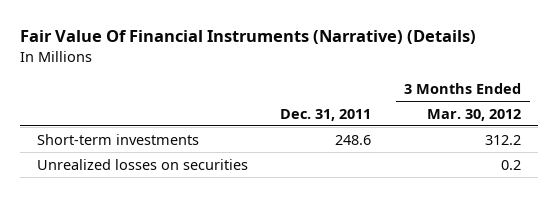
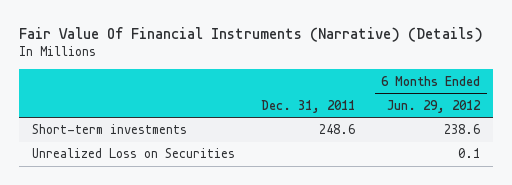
- | Dec. 31, 2011 | 3 Months Ended Mar. 30, 2012
+ | Dec. 31, 2011 | 6 Months Ended Jun. 29, 2012
- Unrealized losses on securities | | 0.2
+ Unrealized Loss on Securities | | 0.1

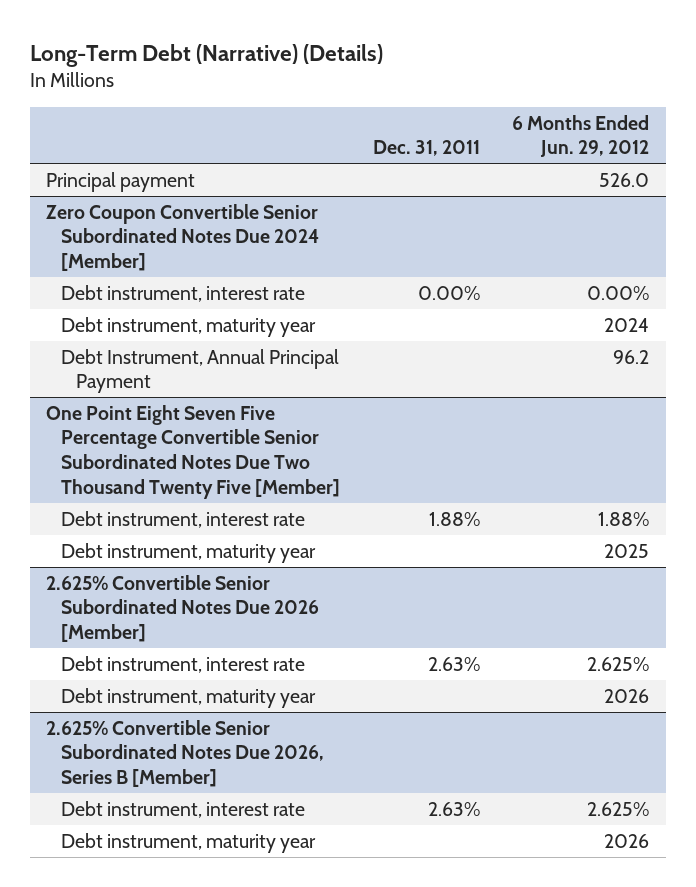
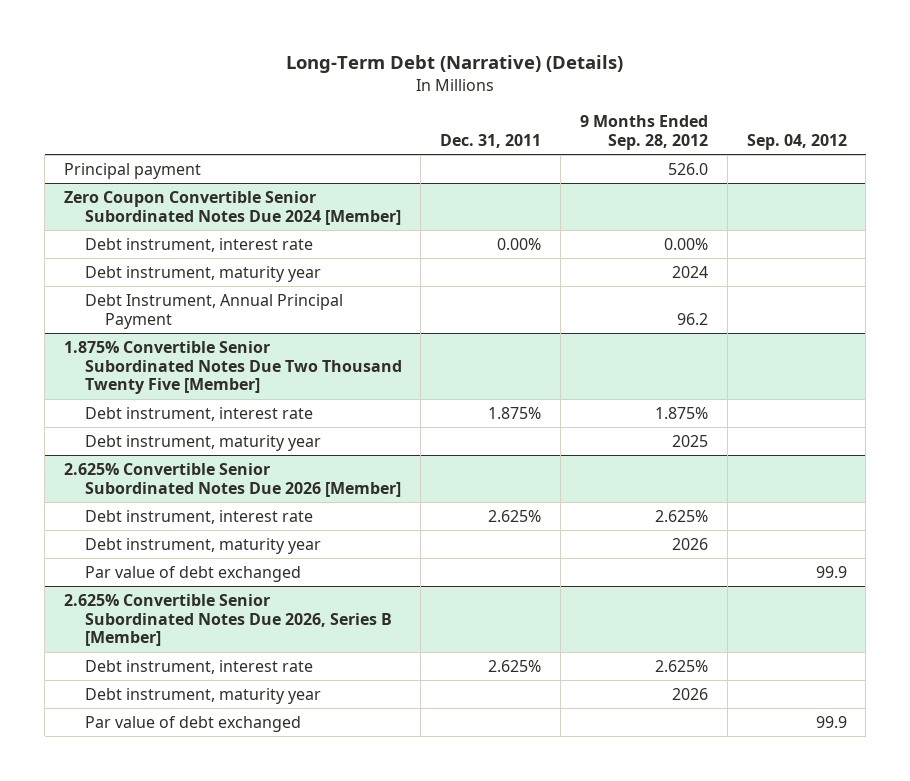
- | Dec. 31, 2011 | 6 Months Ended Jun. 29, 2012
+ | Dec. 31, 2011 | 9 Months Ended Sep. 28, 2012 | Sep. 04, 2012
- One Point Eight Seven Five Percentage Convertible Senior Subordinated Notes Due Two Thousand Twenty Five [Member]
- Debt instrument, interest rate | 1.88% | 1.88%
+ 1.875% Convertible Senior Subordinated Notes Due Two Thousand Twenty Five [Member]
+ Debt instrument, interest rate | 1.875% | 1.875% |
@ 2.625% Convertible Senior Subordinated Notes Due 2026 [Member]
- Debt instrument, interest rate | 2.63% | 2.625%
+ Debt instrument, interest rate | 2.625% | 2.625% |
+ Par value of debt exchanged | | | 99.9
@ 2.625% Convertible Senior Subordinated Notes Due 2026, Series B [Member]
- Debt instrument, interest rate | 2.63% | 2.625%
+ Debt instrument, interest rate | 2.625% | 2.625% |
+ Par value of debt exchanged | | | 99.9

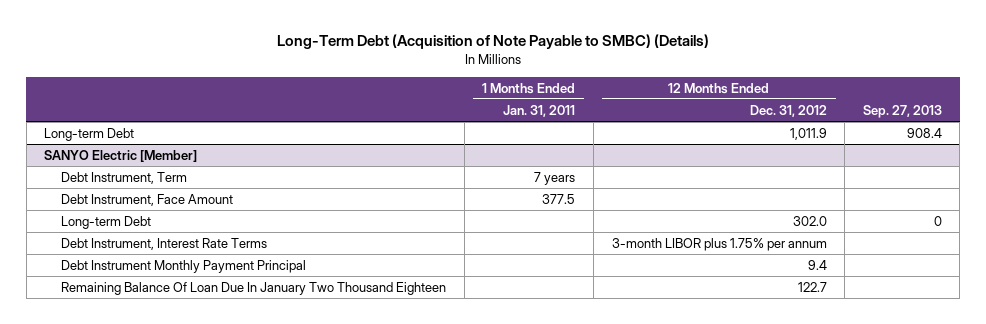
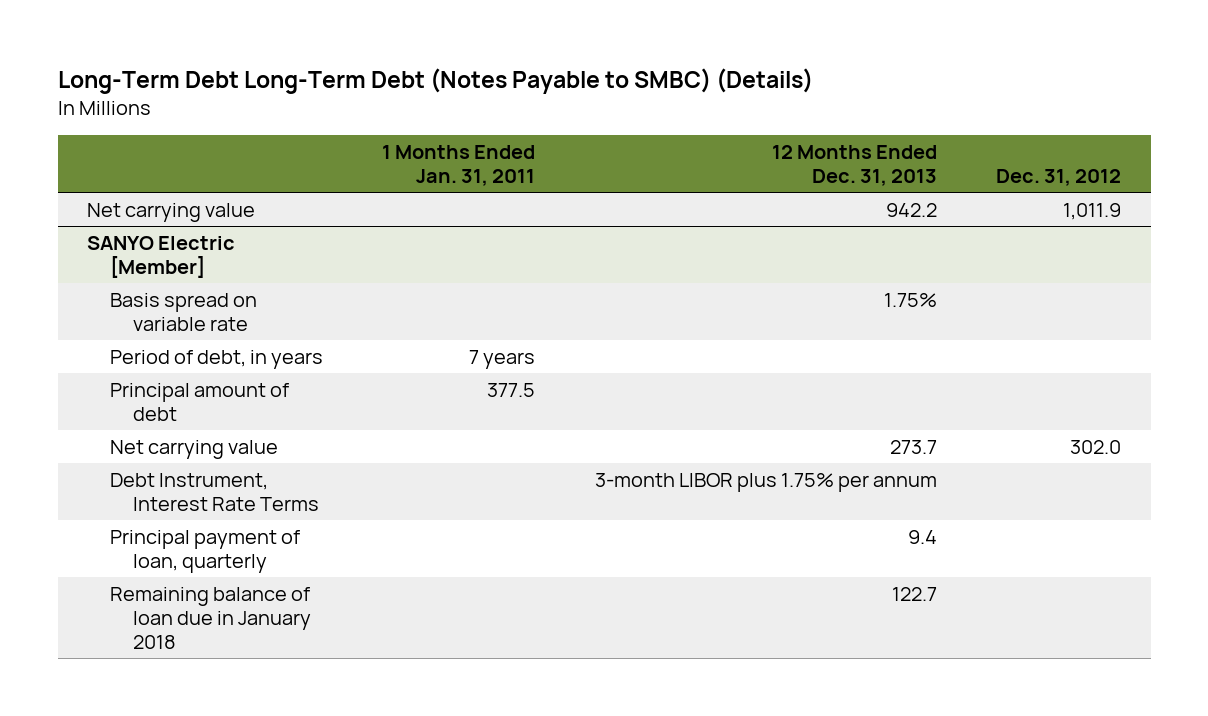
- Long-Term Debt (Acquisition of Note Payable to SMBC) (Details)
+ Long-Term Debt Long-Term Debt (Notes Payable to SMBC) (Details)
- | 1 Months Ended Jan. 31, 2011 | 12 Months Ended Dec. 31, 2012 | Sep. 27, 2013
+ | 1 Months Ended Jan. 31, 2011 | 12 Months Ended Dec. 31, 2013 | Dec. 31, 2012
- Long-term Debt | | 1,011.9 | 908.4
+ Net carrying value | | 942.2 | 1,011.9
@ SANYO Electric [Member]
- Debt Instrument, Term | 7 years | |
- Debt Instrument, Face Amount | 377.5 | |
- Long-term Debt | | 302.0 | 0
+ Basis spread on variable rate | | 1.75% |
+ Period of debt, in years | 7 years | |
+ Principal amount of debt | 377.5 | |
+ Net carrying value | | 273.7 | 302.0
- Debt Instrument Monthly Payment Principal | | 9.4 |
- Remaining Balance Of Loan Due In January Two Thousand Eighteen | | 122.7 |
+ Principal payment of loan, quarterly | | 9.4 |
+ Remaining balance of loan due in January 2018 | | 122.7 |

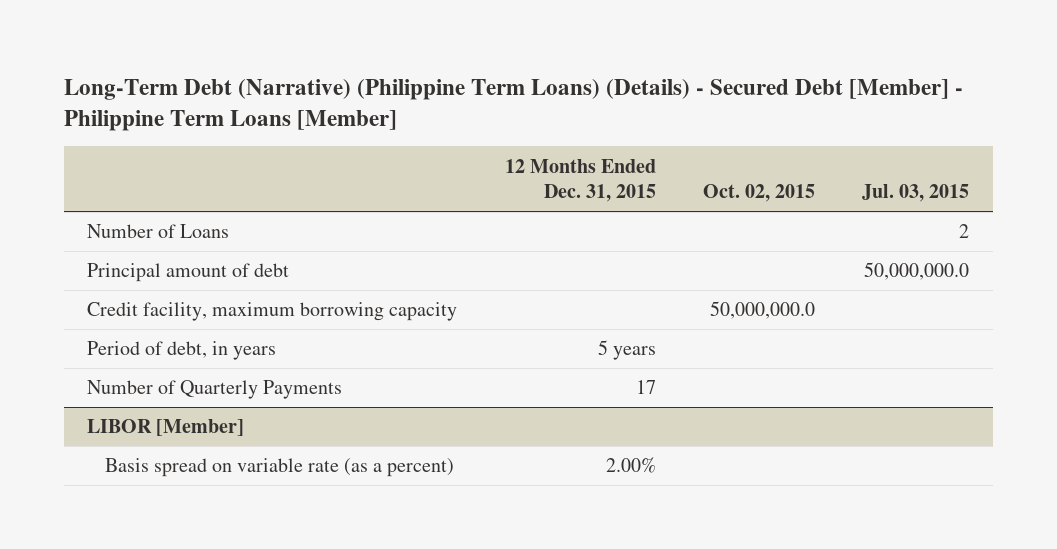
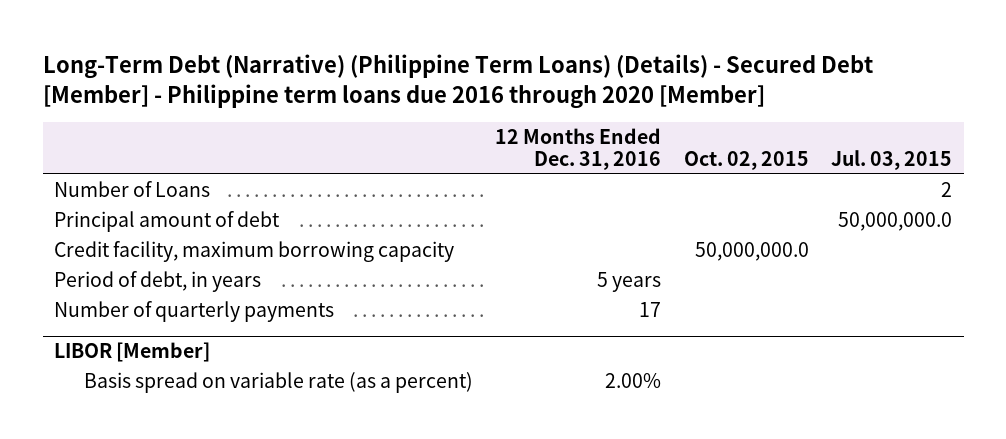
- Long-Term Debt (Narrative) (Philippine Term Loans) (Details) - Secured Debt [Member] - Philippine Term Loans [Member]
+ Long-Term Debt (Narrative) (Philippine Term Loans) (Details) - Secured Debt [Member] - Philippine term loans due 2016 through 2020 [Member]
- | 12 Months Ended Dec. 31, 2015 | Oct. 02, 2015 | Jul. 03, 2015
+ | 12 Months Ended Dec. 31, 2016 | Oct. 02, 2015 | Jul. 03, 2015
- Number of Quarterly Payments | 17 | |
+ Number of quarterly payments | 17 | |

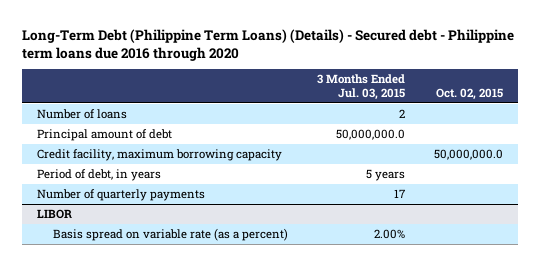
- Long-Term Debt (Narrative) (Philippine Term Loans) (Details) - Secured Debt [Member] - Philippine term loans due 2016 through 2020 [Member]
+ Long-Term Debt (Philippine Term Loans) (Details) - Secured debt - Philippine term loans due 2016 through 2020
- | 12 Months Ended Dec. 31, 2016 | Oct. 02, 2015 | Jul. 03, 2015
+ | 3 Months Ended Jul. 03, 2015 | Oct. 02, 2015
- Number of Loans | | | 2
+ Number of loans | 2 |
- LIBOR [Member]
+ LIBOR

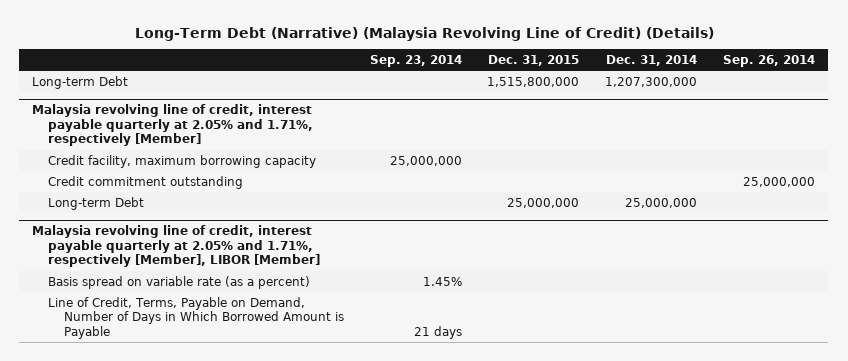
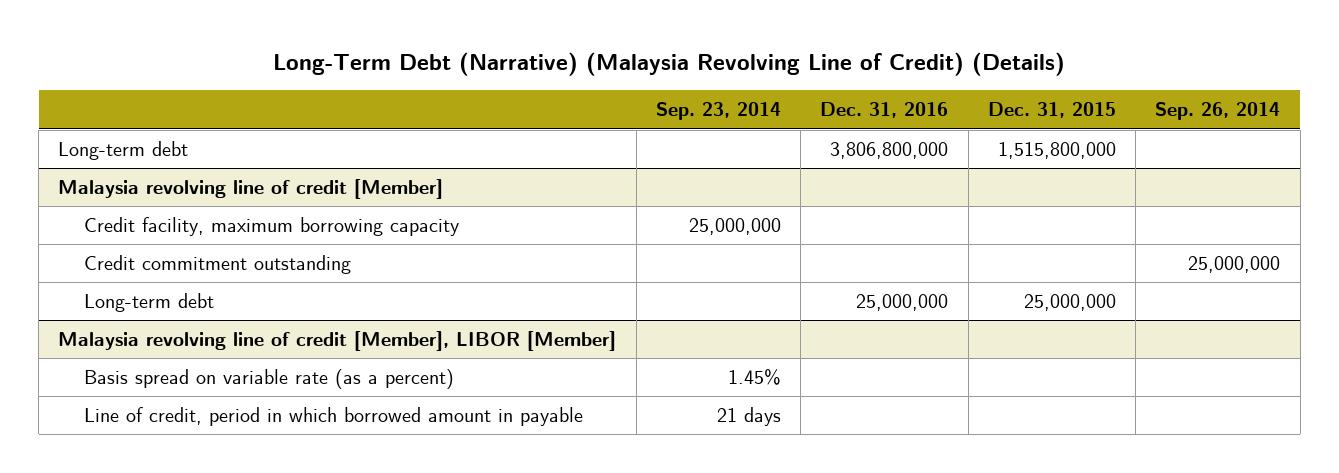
- | Sep. 23, 2014 | Dec. 31, 2015 | Dec. 31, 2014 | Sep. 26, 2014
+ | Sep. 23, 2014 | Dec. 31, 2016 | Dec. 31, 2015 | Sep. 26, 2014
- Long-term Debt | | 1,515,800,000 | 1,207,300,000 |
- Malaysia revolving line of credit, interest payable quarterly at 2.05% and 1.71%, respectively [Member]
+ Long-term debt | | 3,806,800,000 | 1,515,800,000 |
+ Malaysia revolving line of credit [Member]
- Long-term Debt | | 25,000,000 | 25,000,000 |
- Malaysia revolving line of credit, interest payable quarterly at 2.05% and 1.71%, respectively [Member], LIBOR [Member]
+ Long-term debt | | 25,000,000 | 25,000,000 |
+ Malaysia revolving line of credit [Member], LIBOR [Member]
- Line of Credit, Terms, Payable on Demand, Number of Days in Which Borrowed Amount is Payable | 21 days | | |
+ Line of credit, period in which borrowed amount in payable | 21 days | | |

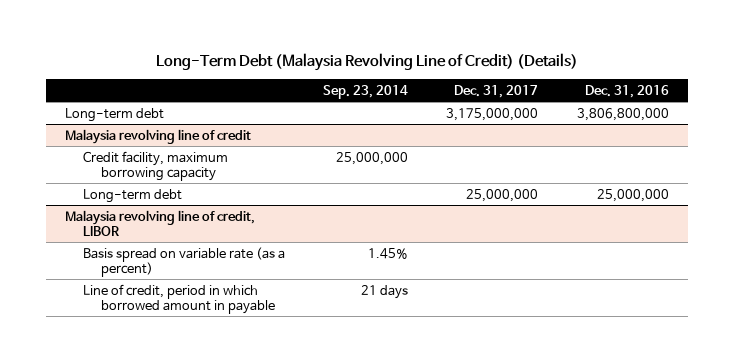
- Long-Term Debt (Narrative) (Malaysia Revolving Line of Credit) (Details)
+ Long-Term Debt (Malaysia Revolving Line of Credit) (Details)
- | Sep. 23, 2014 | Dec. 31, 2016 | Dec. 31, 2015 | Sep. 26, 2014
+ | Sep. 23, 2014 | Dec. 31, 2017 | Dec. 31, 2016
- Malaysia revolving line of credit [Member]
+ Malaysia revolving line of credit
- Credit commitment outstanding | | | | 25,000,000
- Malaysia revolving line of credit [Member], LIBOR [Member]
+ Malaysia revolving line of credit, LIBOR

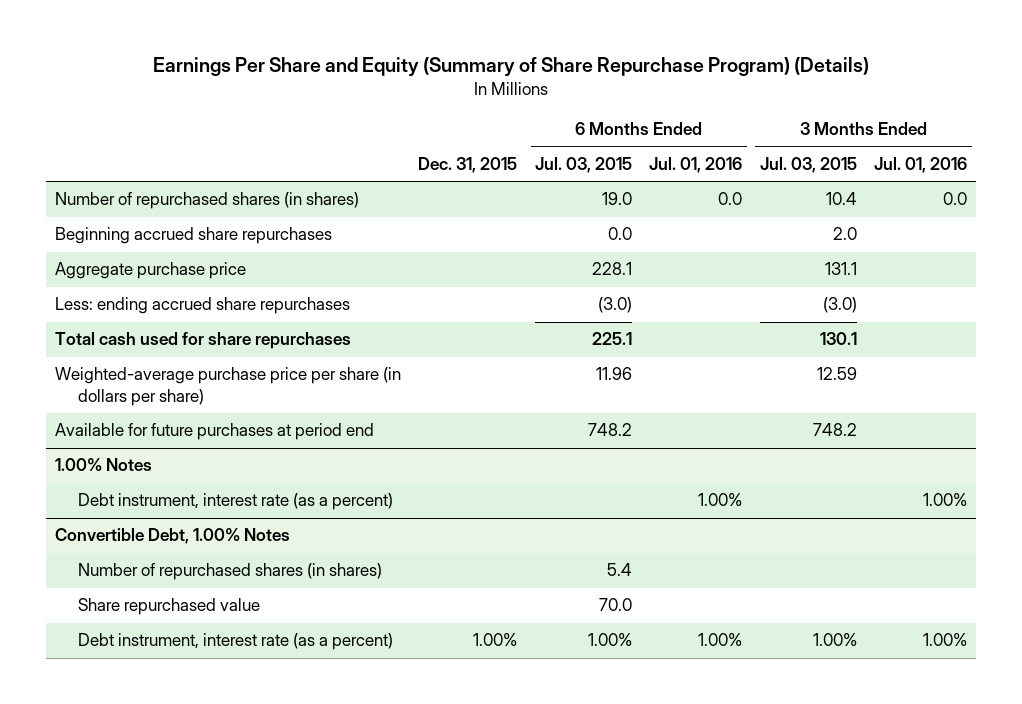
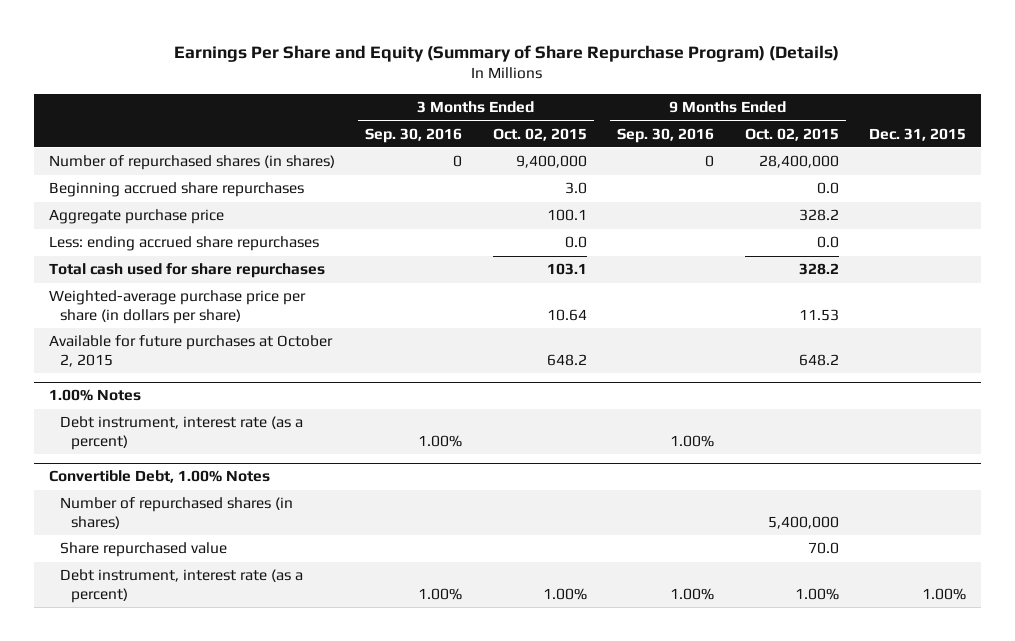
- | Dec. 31, 2015 | 6 Months Ended Jul. 03, 2015 | 6 Months Ended Jul. 01, 2016 | 3 Months Ended Jul. 03, 2015 | 3 Months Ended Jul. 01, 2016
+ | 3 Months Ended Sep. 30, 2016 | 3 Months Ended Oct. 02, 2015 | 9 Months Ended Sep. 30, 2016 | 9 Months Ended Oct. 02, 2015 | Dec. 31, 2015
- Available for future purchases at period end | | 748.2 | | 748.2 |
+ Available for future purchases at October 2, 2015 | | 648.2 | | 648.2 |

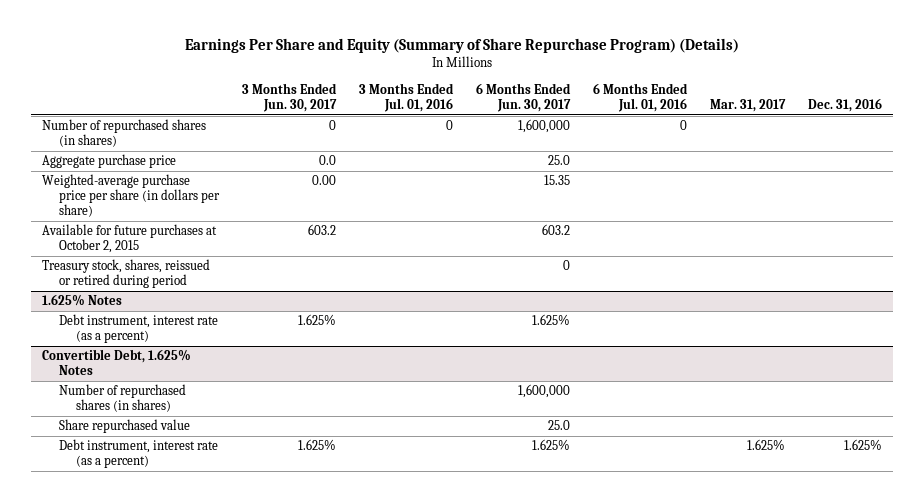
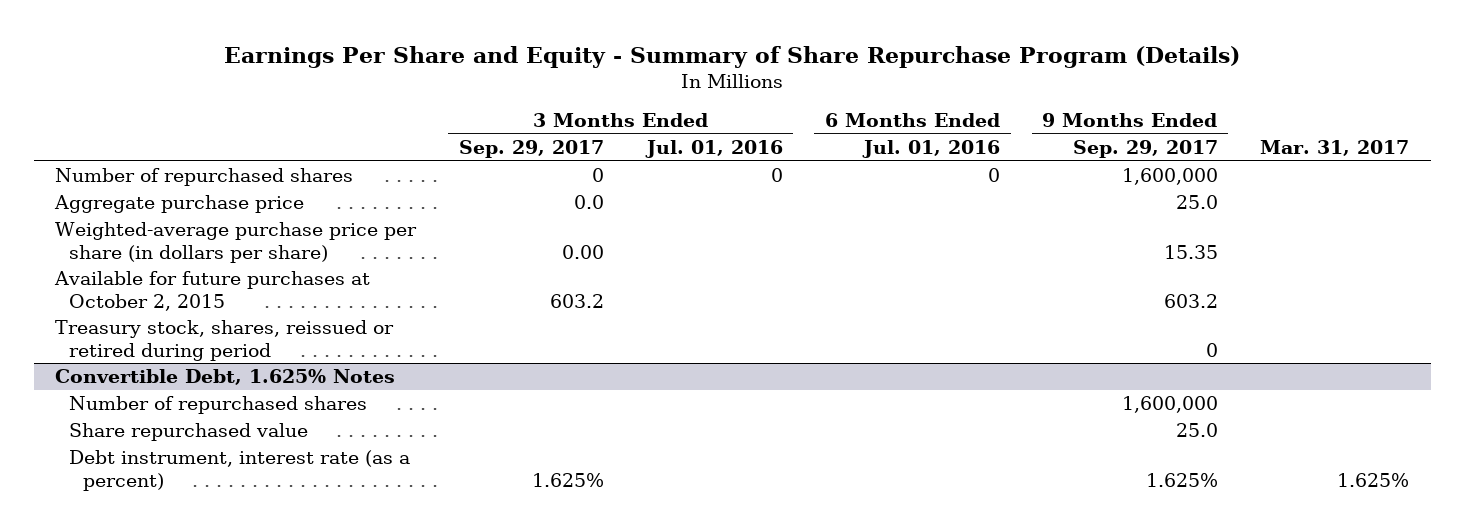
- Earnings Per Share and Equity (Summary of Share Repurchase Program) (Details)
+ Earnings Per Share and Equity - Summary of Share Repurchase Program (Details)
- | 3 Months Ended Jun. 30, 2017 | 3 Months Ended Jul. 01, 2016 | 6 Months Ended Jun. 30, 2017 | 6 Months Ended Jul. 01, 2016 | Mar. 31, 2017 | Dec. 31, 2016
+ | 3 Months Ended Sep. 29, 2017 | 3 Months Ended Jul. 01, 2016 | 6 Months Ended Jul. 01, 2016 | 9 Months Ended Sep. 29, 2017 | Mar. 31, 2017
- Number of repurchased shares (in shares) | 0 | 0 | 1,600,000 | 0 | |
+ Number of repurchased shares | 0 | 0 | 0 | 1,600,000 |
- 1.625% Notes
- Debt instrument, interest rate (as a percent) | 1.625% | | 1.625% | | |
@ Convertible Debt, 1.625% Notes
- Number of repurchased shares (in shares) | | | 1,600,000 | | |
+ Number of repurchased shares | | | | 1,600,000 |

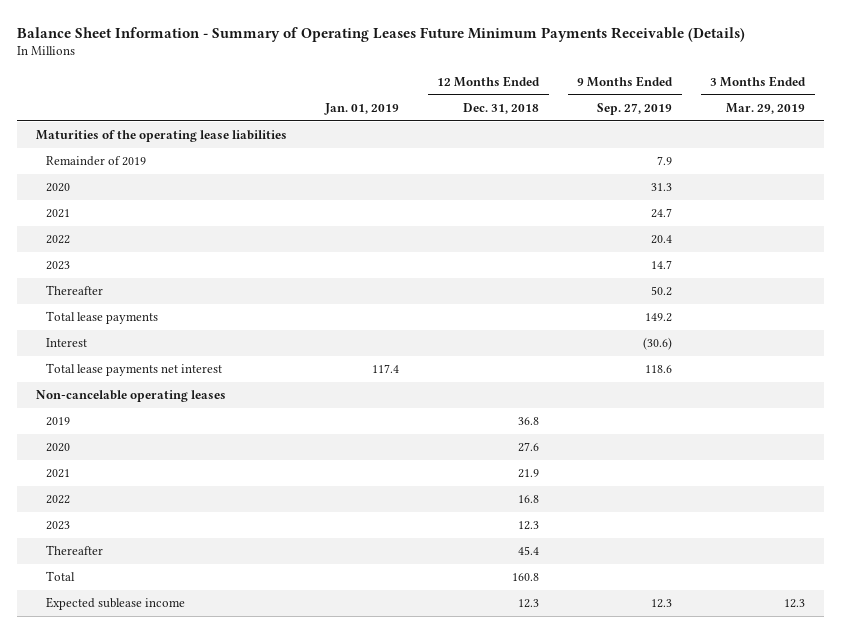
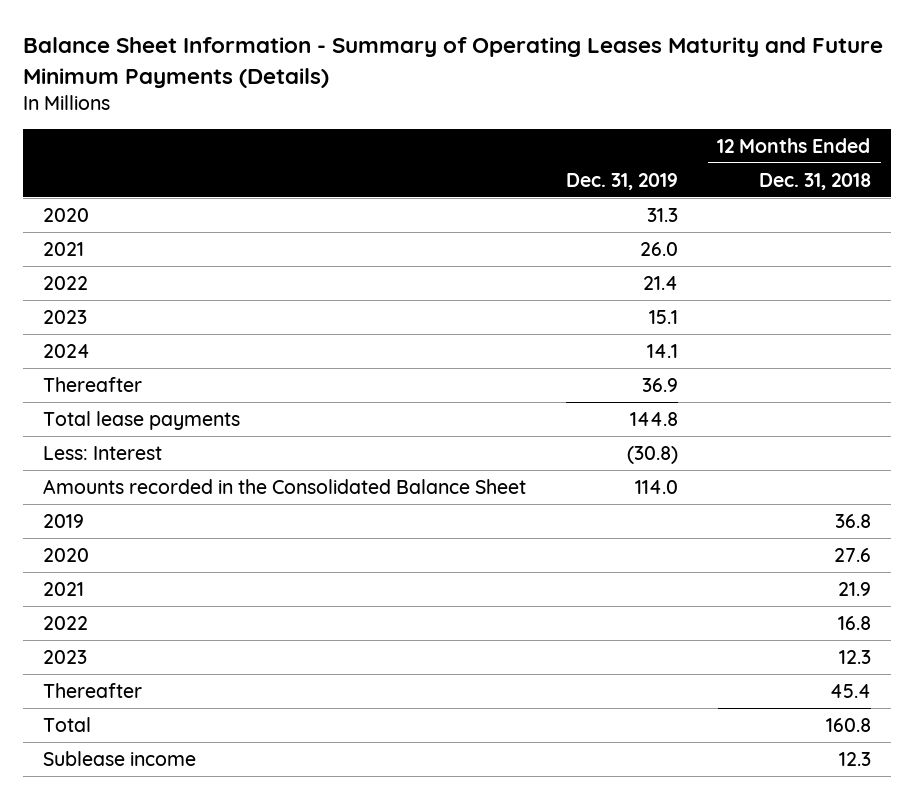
- Balance Sheet Information - Summary of Operating Leases Future Minimum Payments Receivable (Details)
+ Balance Sheet Information - Summary of Operating Leases Maturity and Future Minimum Payments (Details)
- | Jan. 01, 2019 | 12 Months Ended Dec. 31, 2018 | 9 Months Ended Sep. 27, 2019 | 3 Months Ended Mar. 29, 2019
+ | Dec. 31, 2019 | 12 Months Ended Dec. 31, 2018
- Maturities of the operating lease liabilities
- Remainder of 2019 | | | 7.9 |
+ 2024 | 14.1 |
- Interest | | | (30.6) |
- Total lease payments net interest | 117.4 | | 118.6 |
- Non-cancelable operating leases
+ Less: Interest | (30.8) |
+ Amounts recorded in the Consolidated Balance Sheet | 114.0 |
- Expected sublease income | | 12.3 | 12.3 | 12.3
+ Sublease income | | 12.3

